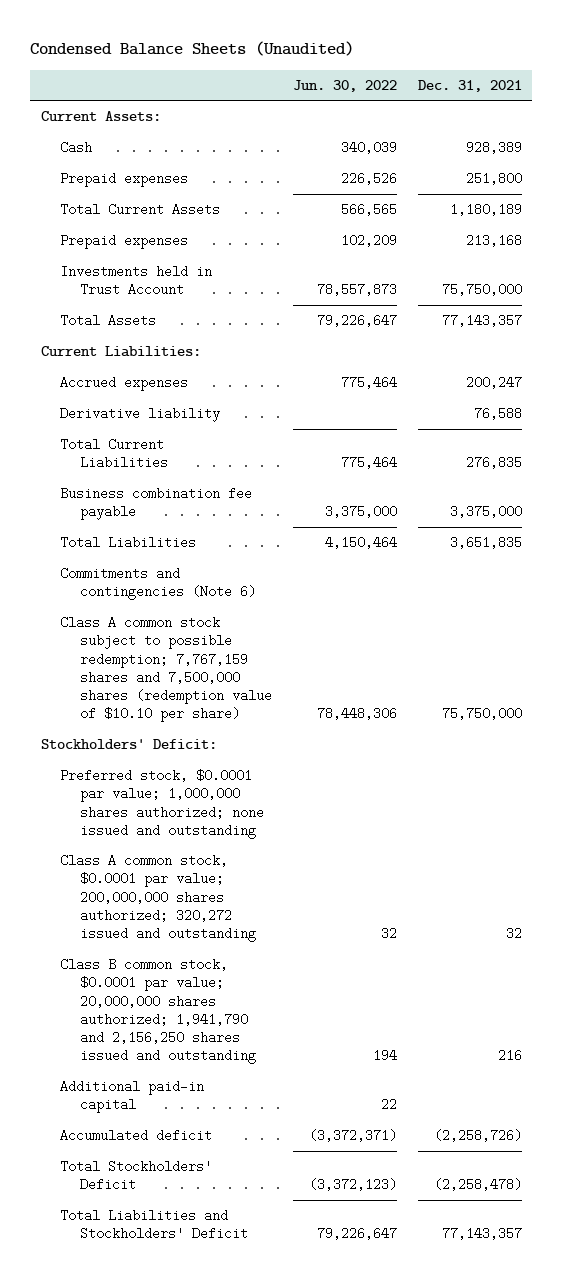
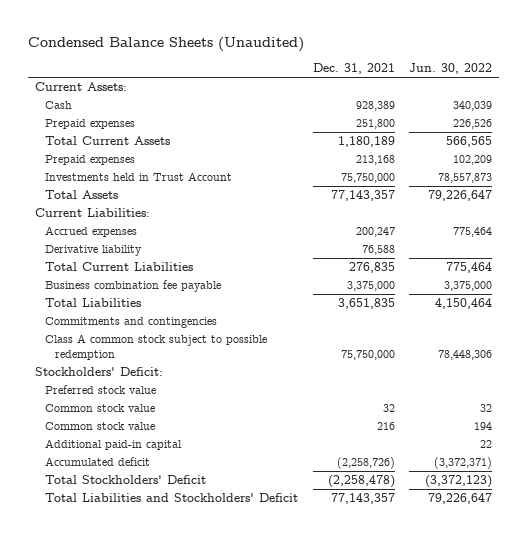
- | Jun. 30, 2022 | Dec. 31, 2021
+ | Dec. 31, 2021 | Jun. 30, 2022
- Commitments and contingencies (Note 6)
- Class A common stock subject to possible redemption; 7,767,159 shares and 7,500,000 shares (redemption value of $10.10 per share) | 78,448,306 | 75,750,000
+ Commitments and contingencies
+ Class A common stock subject to possible redemption | 75,750,000 | 78,448,306
- Preferred stock, $0.0001 par value; 1,000,000 shares authorized; none issued and outstanding
- Class A common stock, $0.0001 par value; 200,000,000 shares authorized; 320,272 issued and outstanding | 32 | 32
- Class B common stock, $0.0001 par value; 20,000,000 shares authorized; 1,941,790 and 2,156,250 shares issued and outstanding | 194 | 216
+ Preferred stock value
+ Common stock value | 32 | 32
+ Common stock value | 216 | 194

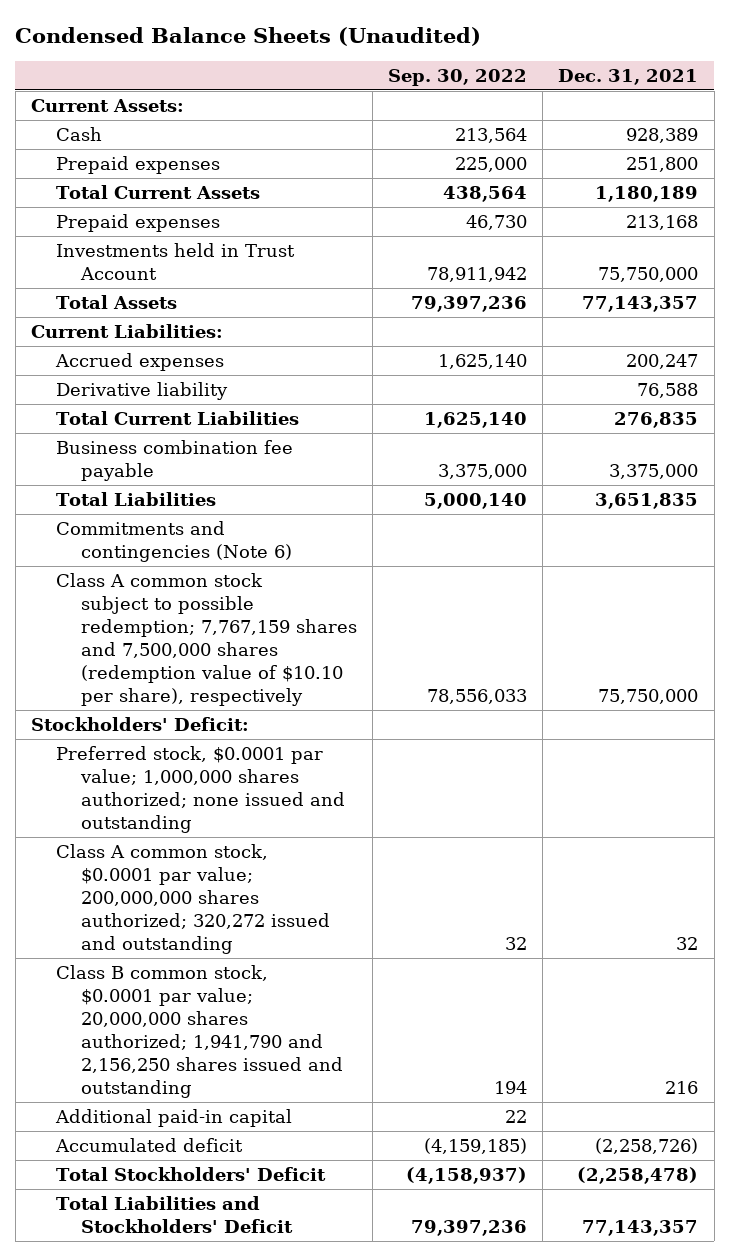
- | Dec. 31, 2021 | Jun. 30, 2022
+ | Sep. 30, 2022 | Dec. 31, 2021
- Commitments and contingencies
- Class A common stock subject to possible redemption | 75,750,000 | 78,448,306
+ Commitments and contingencies (Note 6)
+ Class A common stock subject to possible redemption; 7,767,159 shares and 7,500,000 shares (redemption value of $10.10 per share), respectively | 78,556,033 | 75,750,000
- Preferred stock value
- Common stock value | 32 | 32
- Common stock value | 216 | 194
+ Preferred stock, $0.0001 par value; 1,000,000 shares authorized; none issued and outstanding
+ Class A common stock, $0.0001 par value; 200,000,000 shares authorized; 320,272 issued and outstanding | 32 | 32
+ Class B common stock, $0.0001 par value; 20,000,000 shares authorized; 1,941,790 and 2,156,250 shares issued and outstanding | 194 | 216

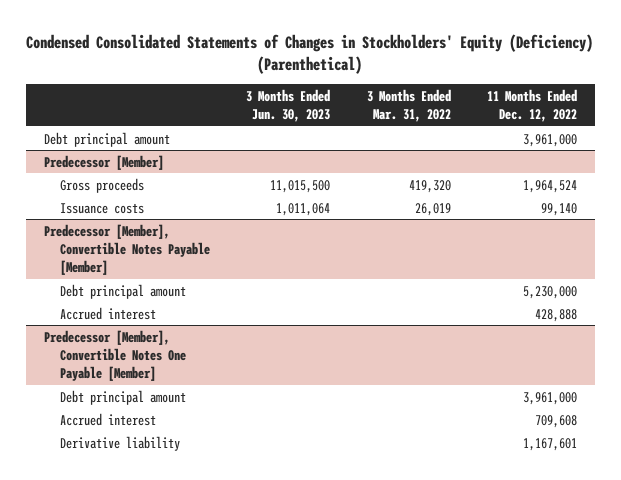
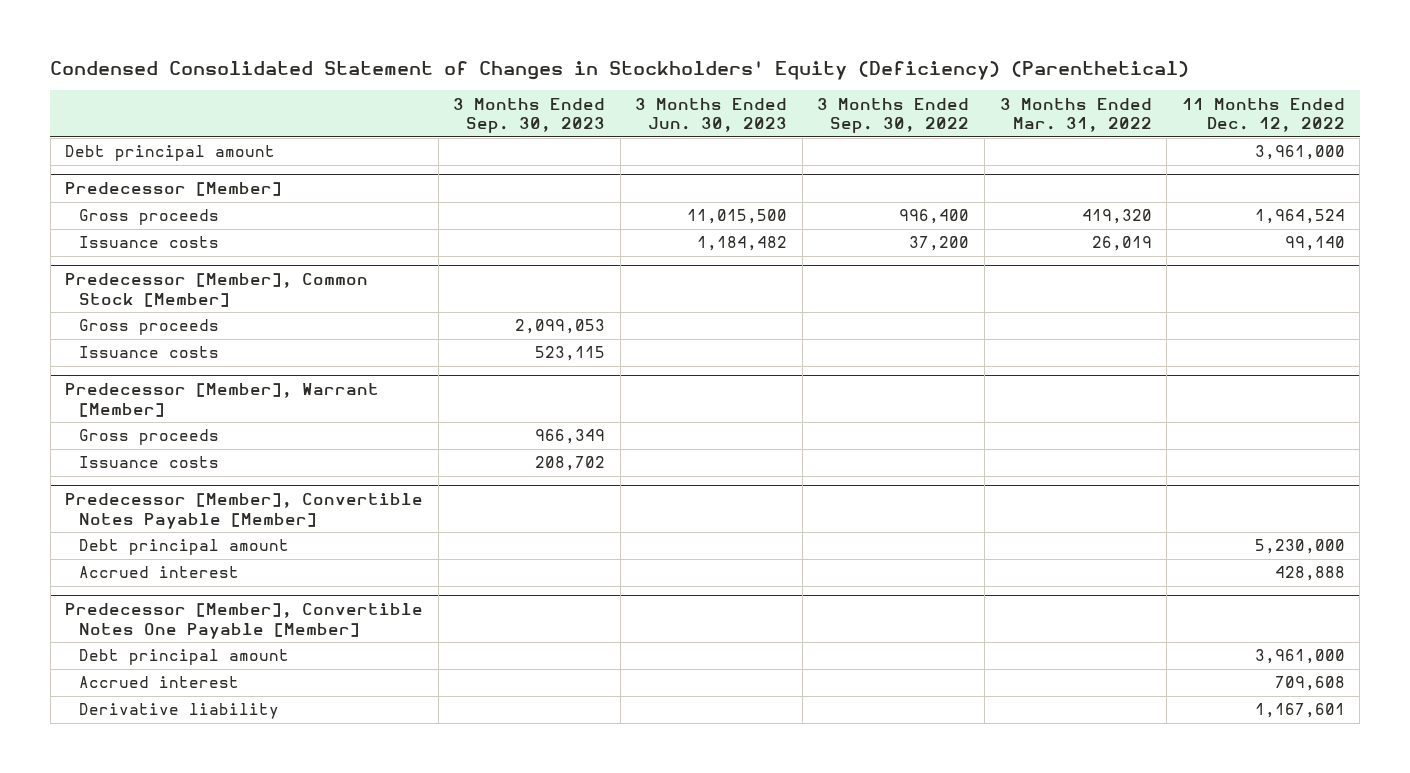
- Condensed Consolidated Statements of Changes in Stockholders' Equity (Deficiency) (Parenthetical)
+ Condensed Consolidated Statement of Changes in Stockholders' Equity (Deficiency) (Parenthetical)
- | 3 Months Ended Jun. 30, 2023 | 3 Months Ended Mar. 31, 2022 | 11 Months Ended Dec. 12, 2022
+ | 3 Months Ended Sep. 30, 2023 | 3 Months Ended Jun. 30, 2023 | 3 Months Ended Sep. 30, 2022 | 3 Months Ended Mar. 31, 2022 | 11 Months Ended Dec. 12, 2022
@ Predecessor [Member]
- Issuance costs | 1,011,064 | 26,019 | 99,140
+ Issuance costs | | 1,184,482 | 37,200 | 26,019 | 99,140
+ Predecessor [Member], Common Stock [Member]
+ Gross proceeds | 2,099,053 | | | |
+ Issuance costs | 523,115 | | | |
+ Predecessor [Member], Warrant [Member]
+ Gross proceeds | 966,349 | | | |
+ Issuance costs | 208,702 | | | |

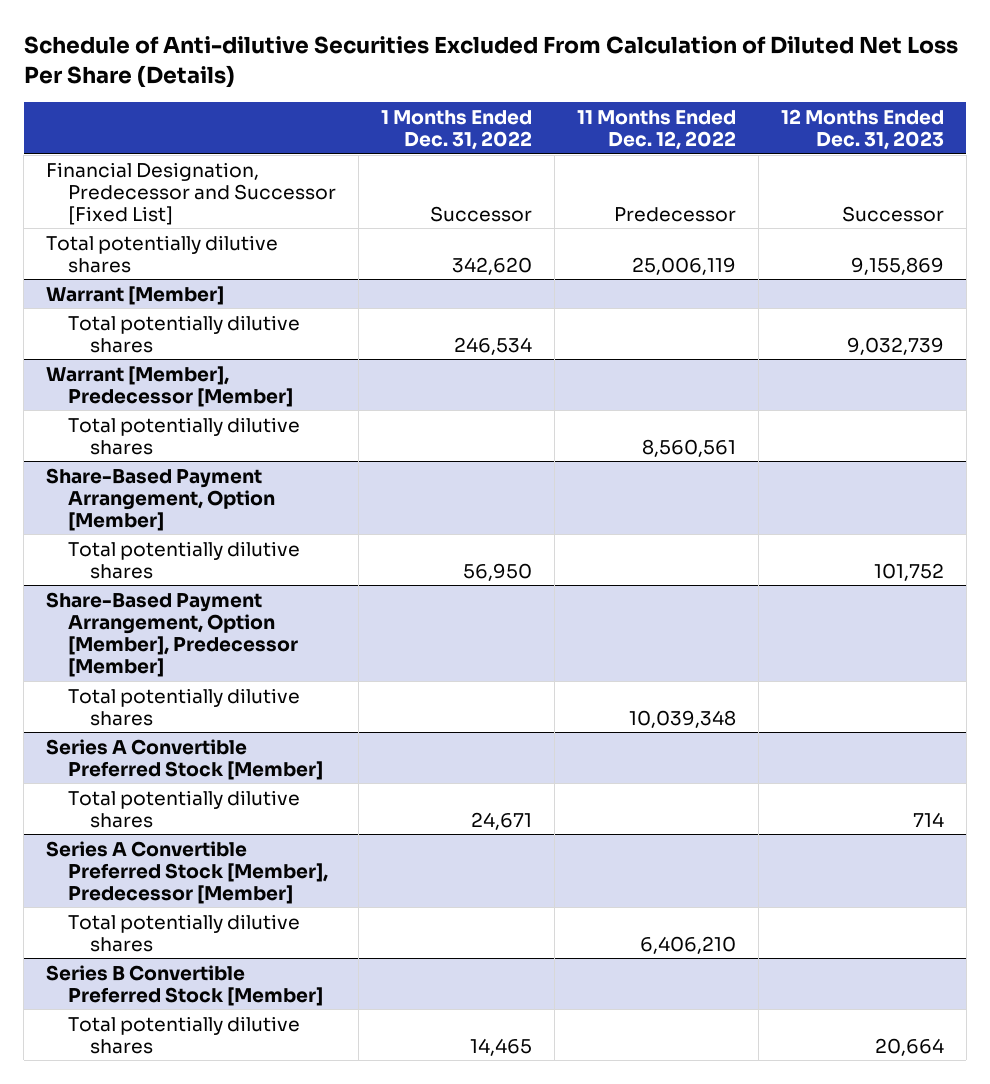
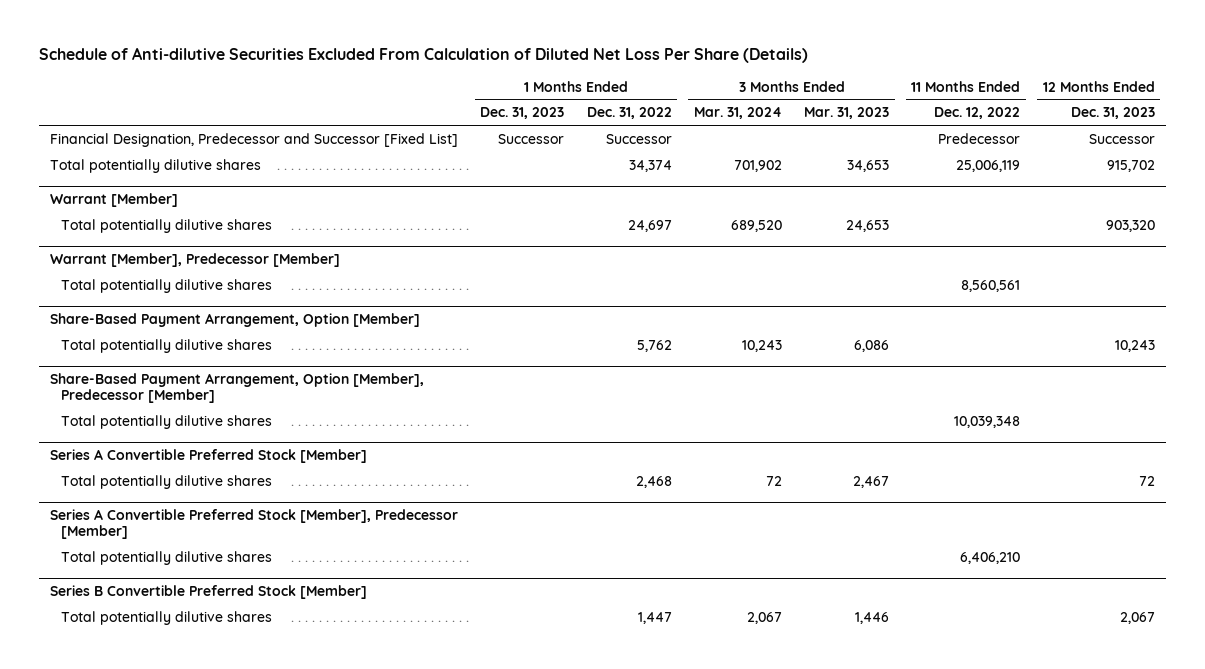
- | 1 Months Ended Dec. 31, 2022 | 11 Months Ended Dec. 12, 2022 | 12 Months Ended Dec. 31, 2023
+ | 1 Months Ended Dec. 31, 2023 | 1 Months Ended Dec. 31, 2022 | 3 Months Ended Mar. 31, 2024 | 3 Months Ended Mar. 31, 2023 | 11 Months Ended Dec. 12, 2022 | 12 Months Ended Dec. 31, 2023
- Total potentially dilutive shares | 342,620 | 25,006,119 | 9,155,869
+ Total potentially dilutive shares | | 34,374 | 701,902 | 34,653 | 25,006,119 | 915,702
@ Warrant [Member]
- Total potentially dilutive shares | 246,534 | | 9,032,739
+ Total potentially dilutive shares | | 24,697 | 689,520 | 24,653 | | 903,320
@ Share-Based Payment Arrangement, Option [Member]
- Total potentially dilutive shares | 56,950 | | 101,752
+ Total potentially dilutive shares | | 5,762 | 10,243 | 6,086 | | 10,243
@ Series A Convertible Preferred Stock [Member]
- Total potentially dilutive shares | 24,671 | | 714
+ Total potentially dilutive shares | | 2,468 | 72 | 2,467 | | 72
@ Series B Convertible Preferred Stock [Member]
- Total potentially dilutive shares | 14,465 | | 20,664
+ Total potentially dilutive shares | | 1,447 | 2,067 | 1,446 | | 2,067

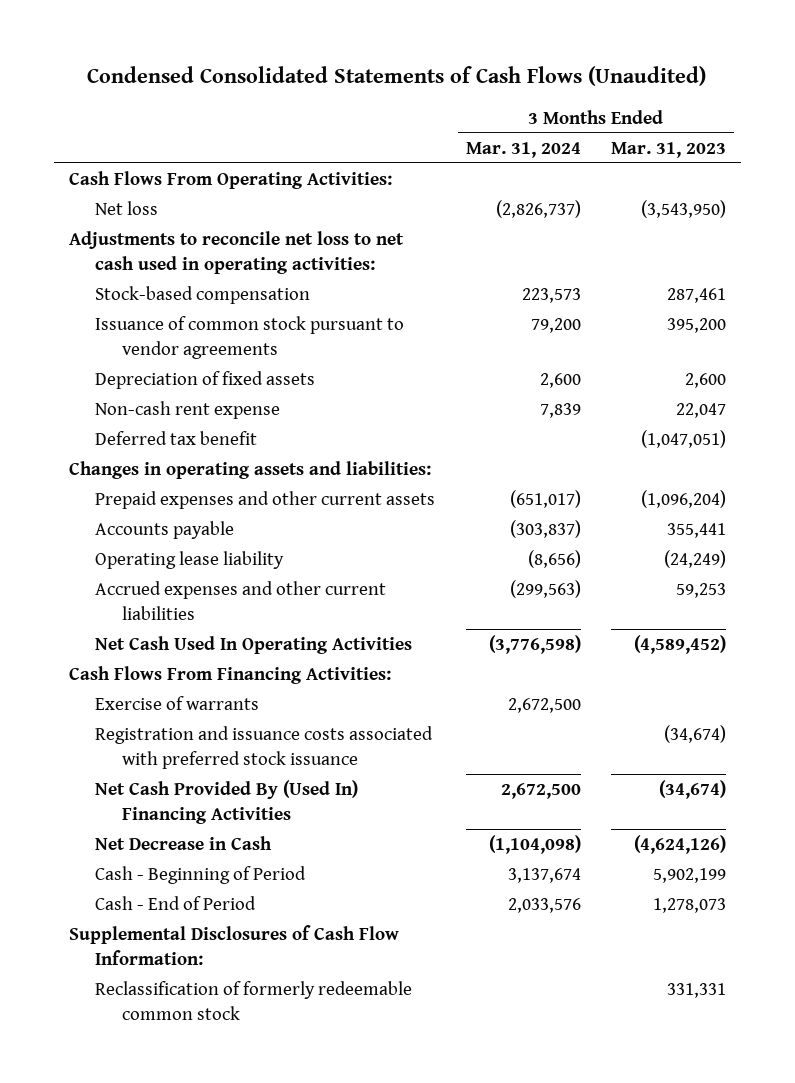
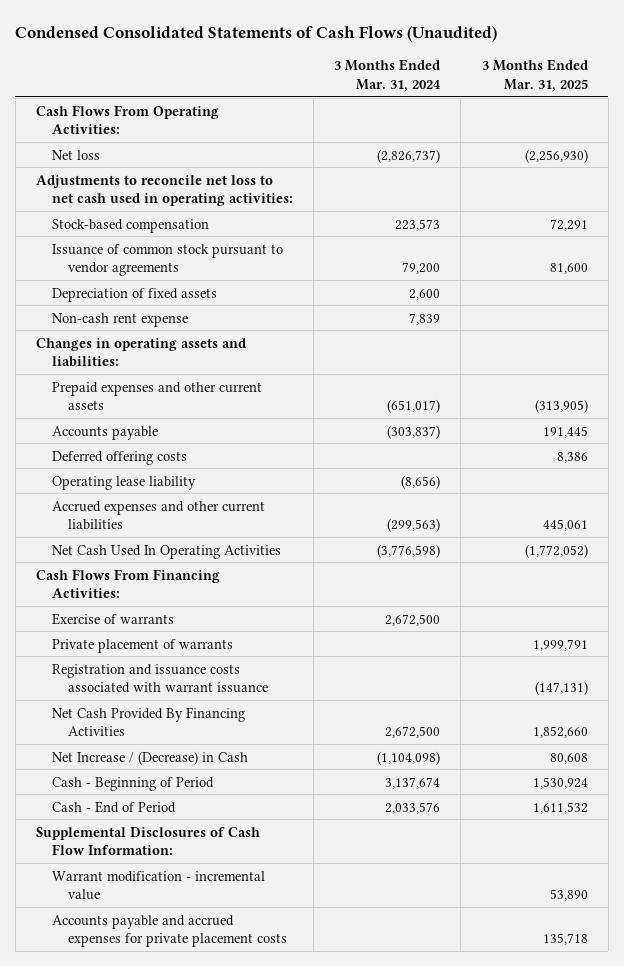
- | 3 Months Ended Mar. 31, 2024 | 3 Months Ended Mar. 31, 2023
+ | 3 Months Ended Mar. 31, 2024 | 3 Months Ended Mar. 31, 2025
- Deferred tax benefit | | (1,047,051)
+ Deferred offering costs | | 8,386
- Registration and issuance costs associated with preferred stock issuance | | (34,674)
- Net Cash Provided By (Used In) Financing Activities | 2,672,500 | (34,674)
- Net Decrease in Cash | (1,104,098) | (4,624,126)
+ Private placement of warrants | | 1,999,791
+ Registration and issuance costs associated with warrant issuance | | (147,131)
+ Net Cash Provided By Financing Activities | 2,672,500 | 1,852,660
+ Net Increase / (Decrease) in Cash | (1,104,098) | 80,608
- Reclassification of formerly redeemable common stock | | 331,331
+ Warrant modification - incremental value | | 53,890
+ Accounts payable and accrued expenses for private placement costs | | 135,718

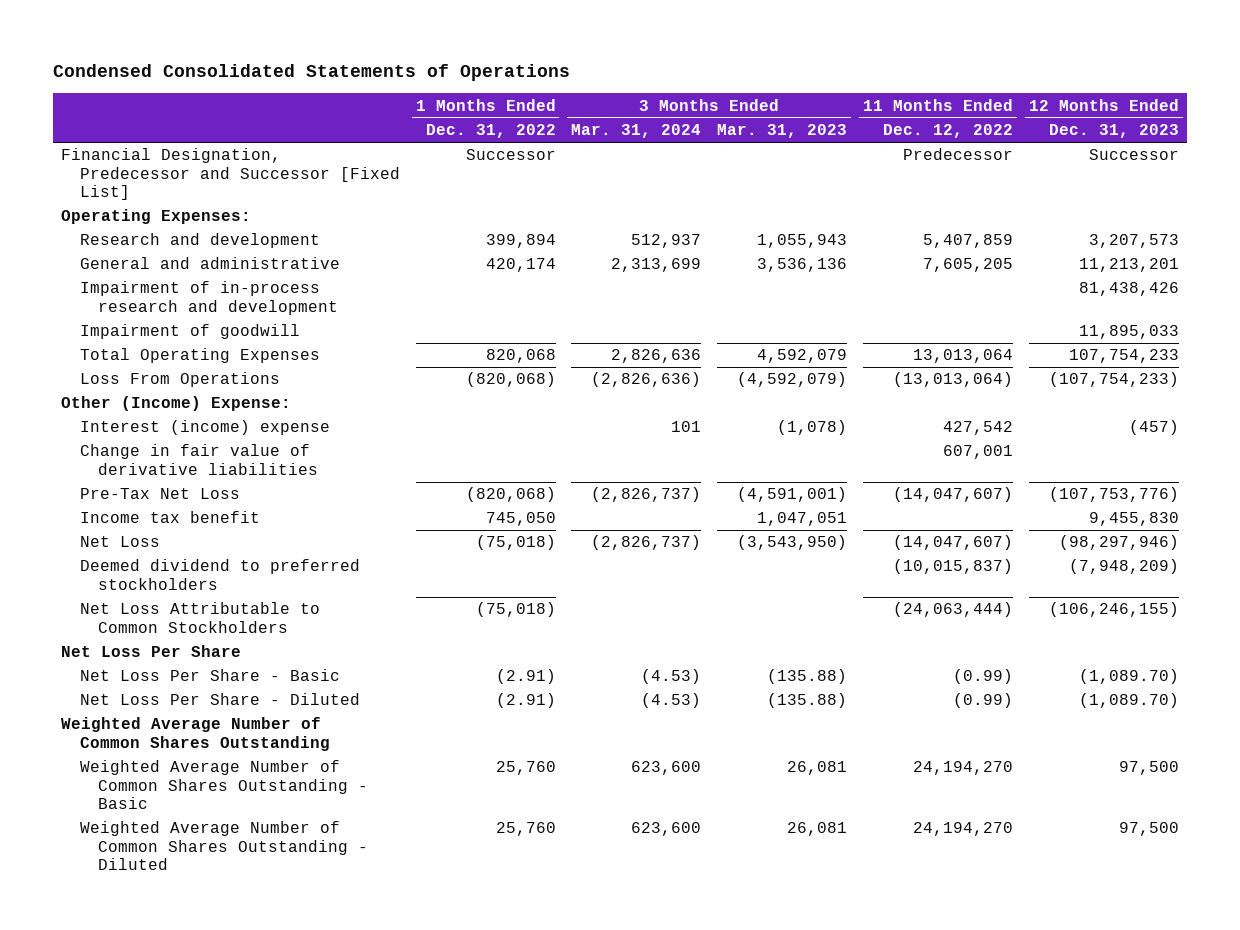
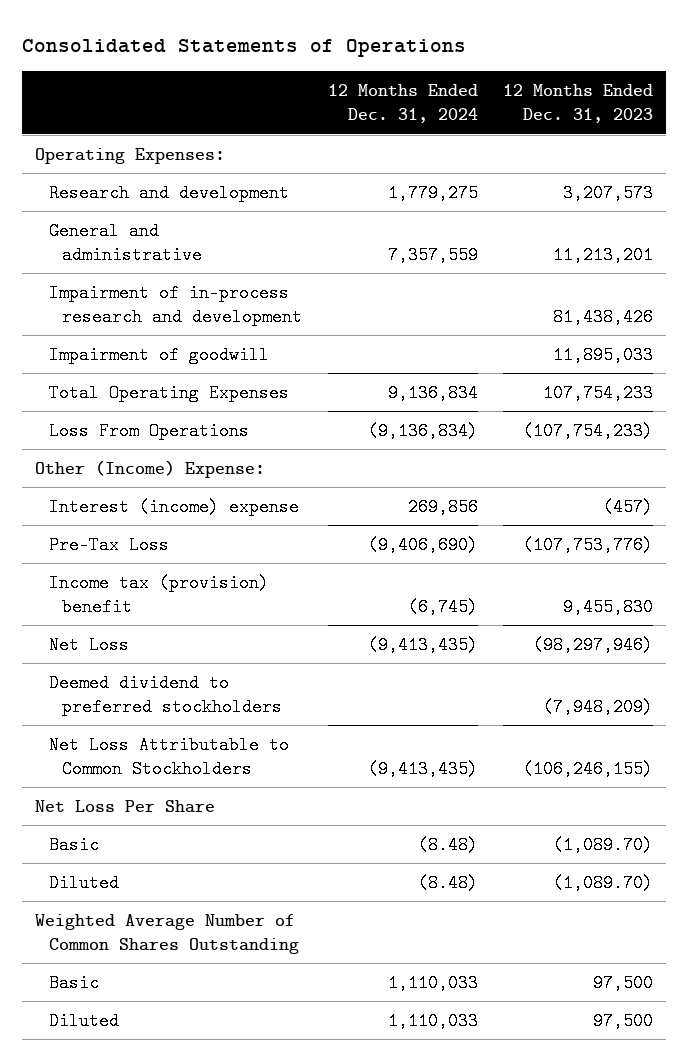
- Condensed Consolidated Statements of Operations
+ Consolidated Statements of Operations
- | 1 Months Ended Dec. 31, 2022 | 3 Months Ended Mar. 31, 2024 | 3 Months Ended Mar. 31, 2023 | 11 Months Ended Dec. 12, 2022 | 12 Months Ended Dec. 31, 2023
+ | 12 Months Ended Dec. 31, 2024 | 12 Months Ended Dec. 31, 2023
- Financial Designation, Predecessor and Successor [Fixed List] | Successor | | | Predecessor | Successor
- Change in fair value of derivative liabilities | | | | 607,001 |
- Pre-Tax Net Loss | (820,068) | (2,826,737) | (4,591,001) | (14,047,607) | (107,753,776)
- Income tax benefit | 745,050 | | 1,047,051 | | 9,455,830
+ Pre-Tax Loss | (9,406,690) | (107,753,776)
+ Income tax (provision) benefit | (6,745) | 9,455,830
- Net Loss Per Share - Basic | (2.91) | (4.53) | (135.88) | (0.99) | (1,089.70)
- Net Loss Per Share - Diluted | (2.91) | (4.53) | (135.88) | (0.99) | (1,089.70)
+ Basic | (8.48) | (1,089.70)
+ Diluted | (8.48) | (1,089.70)
- Weighted Average Number of Common Shares Outstanding - Basic | 25,760 | 623,600 | 26,081 | 24,194,270 | 97,500
- Weighted Average Number of Common Shares Outstanding - Diluted | 25,760 | 623,600 | 26,081 | 24,194,270 | 97,500
+ Basic | 1,110,033 | 97,500
+ Diluted | 1,110,033 | 97,500

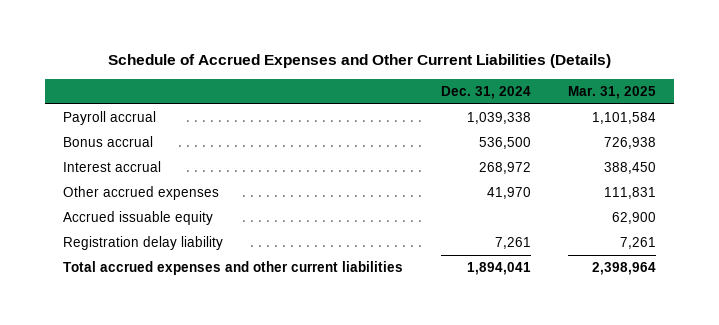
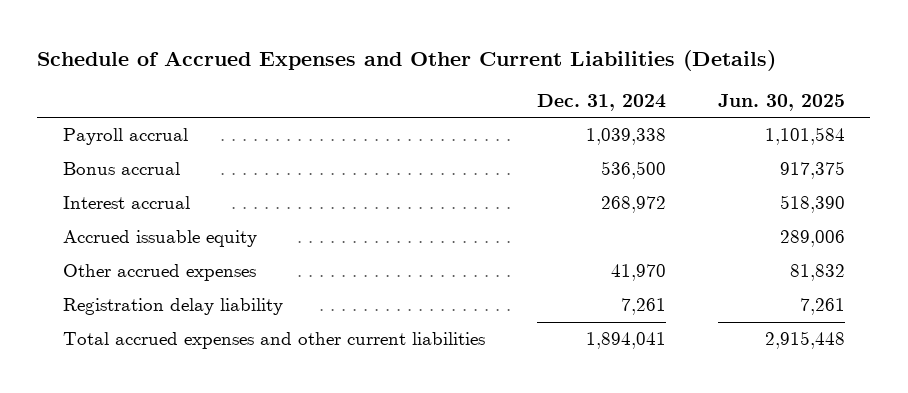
- | Dec. 31, 2024 | Mar. 31, 2025
+ | Dec. 31, 2024 | Jun. 30, 2025
moved down: Other accrued expenses | 41,970 | 81,832

